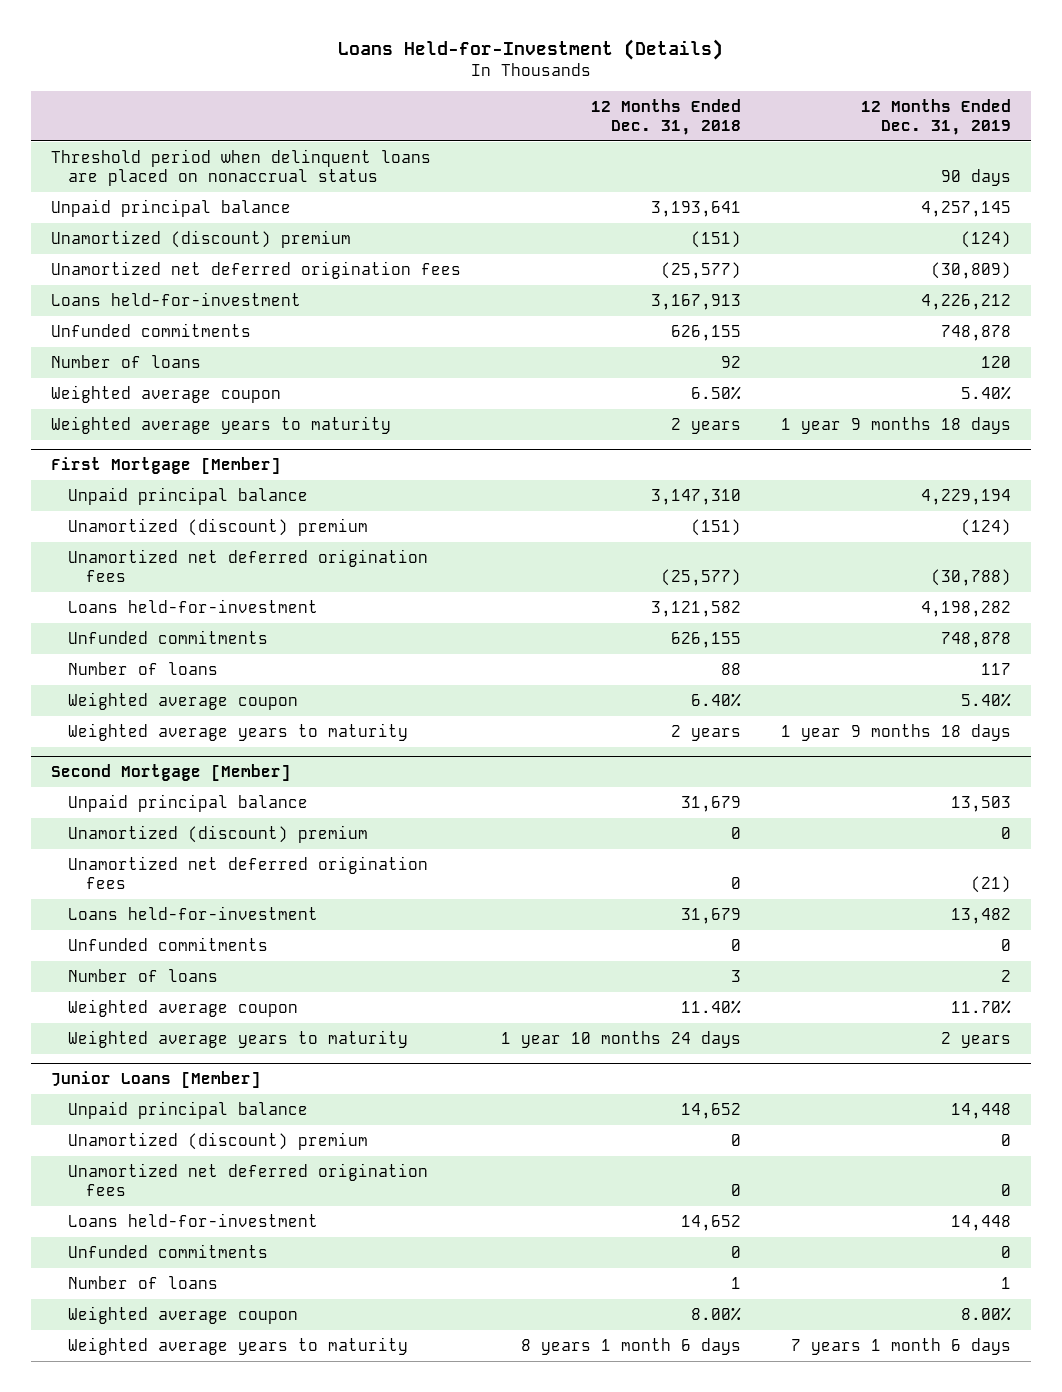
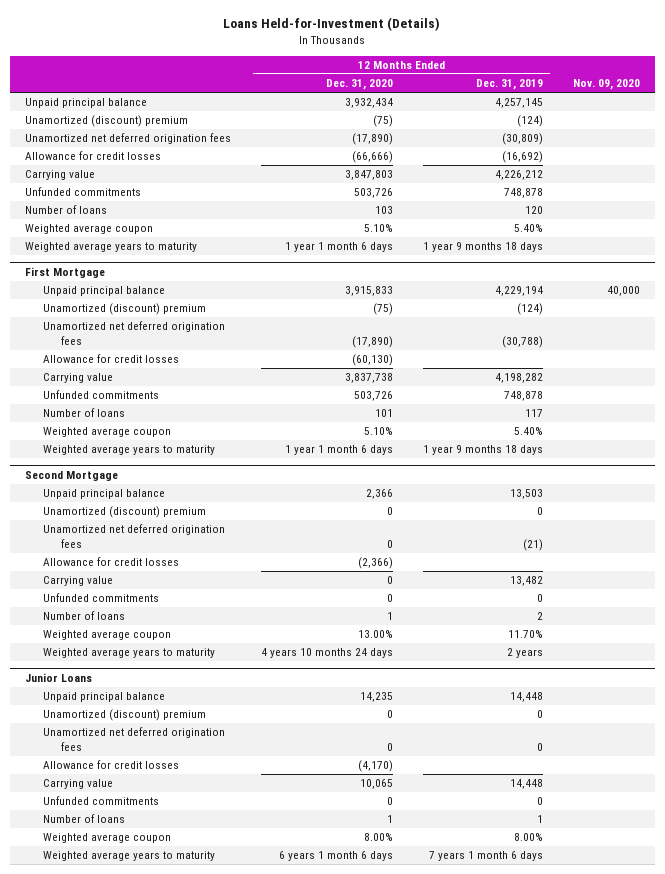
- | 12 Months Ended Dec. 31, 2018 | 12 Months Ended Dec. 31, 2019
+ | 12 Months Ended Dec. 31, 2020 | 12 Months Ended Dec. 31, 2019 | Nov. 09, 2020
- Threshold period when delinquent loans are placed on nonaccrual status | | 90 days
- Loans held-for-investment | 3,167,913 | 4,226,212
+ Allowance for credit losses | (66,666) | (16,692) |
+ Carrying value | 3,847,803 | 4,226,212 |
- First Mortgage [Member]
+ First Mortgage
- Loans held-for-investment | 3,121,582 | 4,198,282
+ Allowance for credit losses | (60,130) | |
+ Carrying value | 3,837,738 | 4,198,282 |
- Second Mortgage [Member]
+ Second Mortgage
- Loans held-for-investment | 31,679 | 13,482
+ Allowance for credit losses | (2,366) | |
+ Carrying value | 0 | 13,482 |
- Junior Loans [Member]
+ Junior Loans
- Loans held-for-investment | 14,652 | 14,448
+ Allowance for credit losses | (4,170) | |
+ Carrying value | 10,065 | 14,448 |

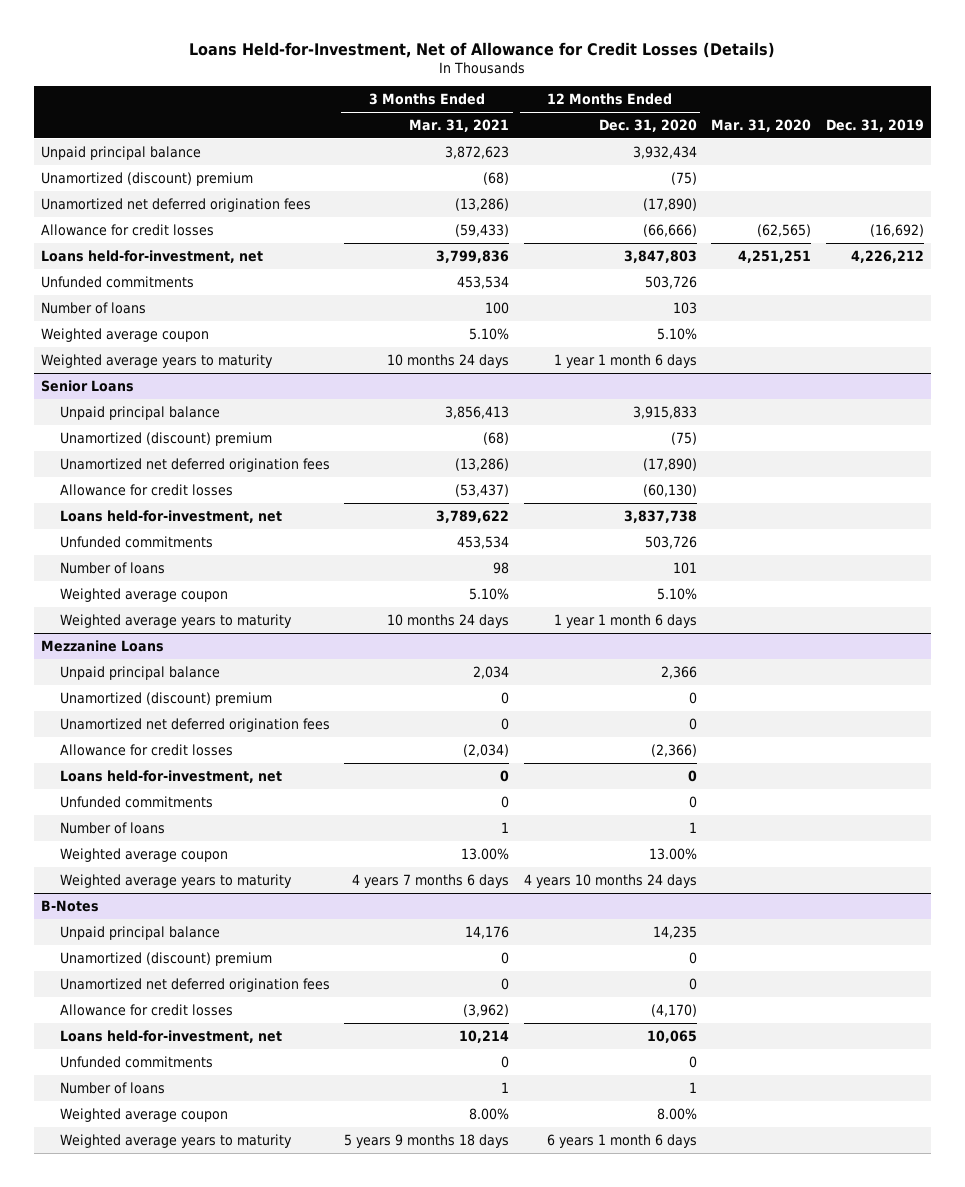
- Loans Held-for-Investment (Details)
+ Loans Held-for-Investment, Net of Allowance for Credit Losses (Details)
- | 12 Months Ended Dec. 31, 2020 | 12 Months Ended Dec. 31, 2019 | Nov. 09, 2020
+ | 3 Months Ended Mar. 31, 2021 | 12 Months Ended Dec. 31, 2020 | Mar. 31, 2020 | Dec. 31, 2019
- Carrying value | 3,847,803 | 4,226,212 |
+ Loans held-for-investment, net | 3,799,836 | 3,847,803 | 4,251,251 | 4,226,212
- First Mortgage
+ Senior Loans
- Carrying value | 3,837,738 | 4,198,282 |
+ Loans held-for-investment, net | 3,789,622 | 3,837,738 | |
- Second Mortgage
+ Mezzanine Loans
- Carrying value | 0 | 13,482 |
+ Loans held-for-investment, net | 0 | 0 | |
- Junior Loans
+ B-Notes
- Carrying value | 10,065 | 14,448 |
+ Loans held-for-investment, net | 10,214 | 10,065 | |

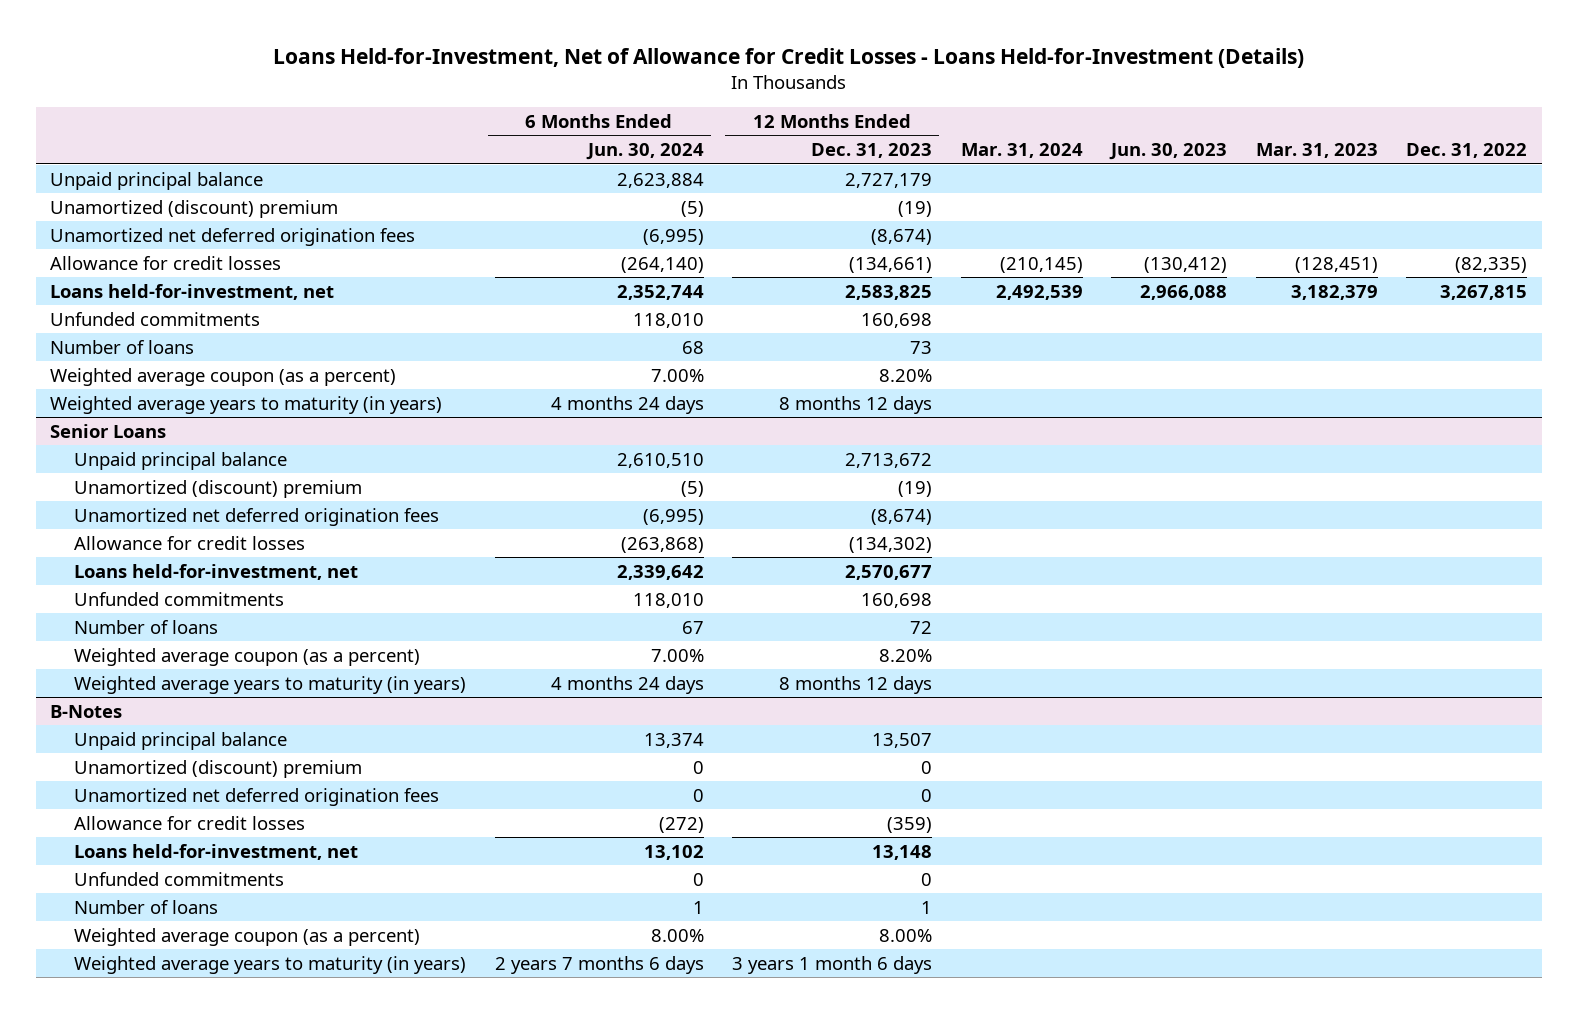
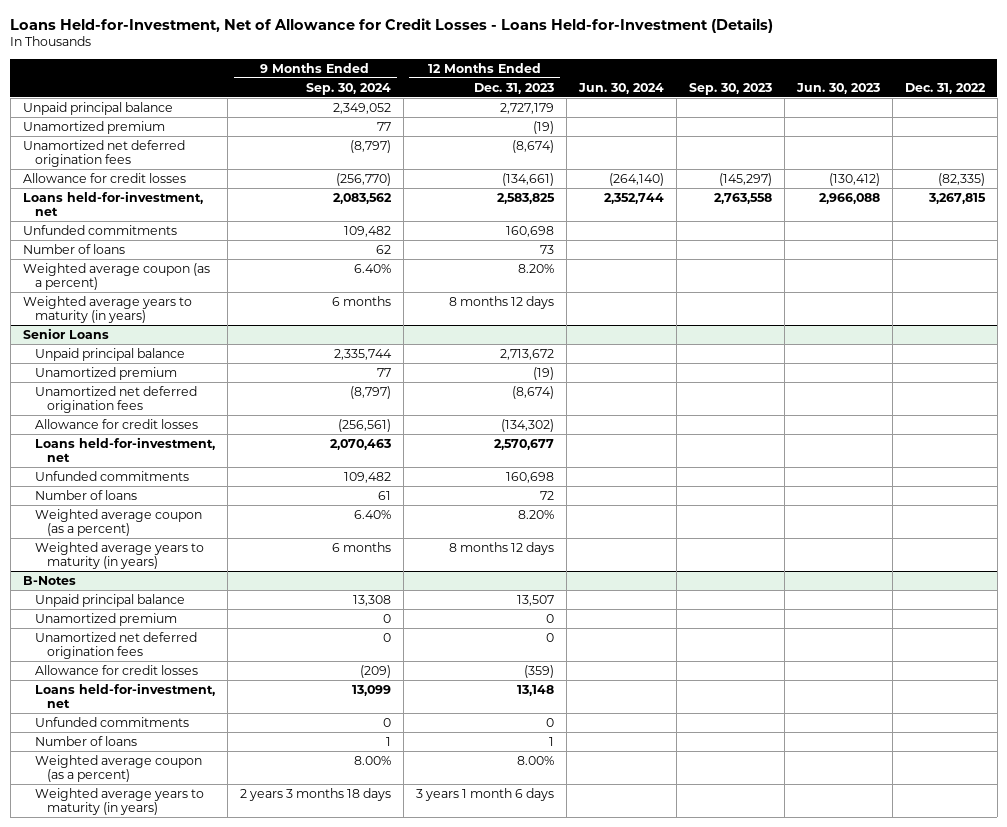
- | 6 Months Ended Jun. 30, 2024 | 12 Months Ended Dec. 31, 2023 | Mar. 31, 2024 | Jun. 30, 2023 | Mar. 31, 2023 | Dec. 31, 2022
+ | 9 Months Ended Sep. 30, 2024 | 12 Months Ended Dec. 31, 2023 | Jun. 30, 2024 | Sep. 30, 2023 | Jun. 30, 2023 | Dec. 31, 2022
- Unamortized (discount) premium | (5) | (19) | | | |
+ Unamortized premium | 77 | (19) | | | |
@ Senior Loans
- Unamortized (discount) premium | (5) | (19) | | | |
+ Unamortized premium | 77 | (19) | | | |
@ B-Notes
- Unamortized (discount) premium | 0 | 0 | | | |
+ Unamortized premium | 0 | 0 | | | |

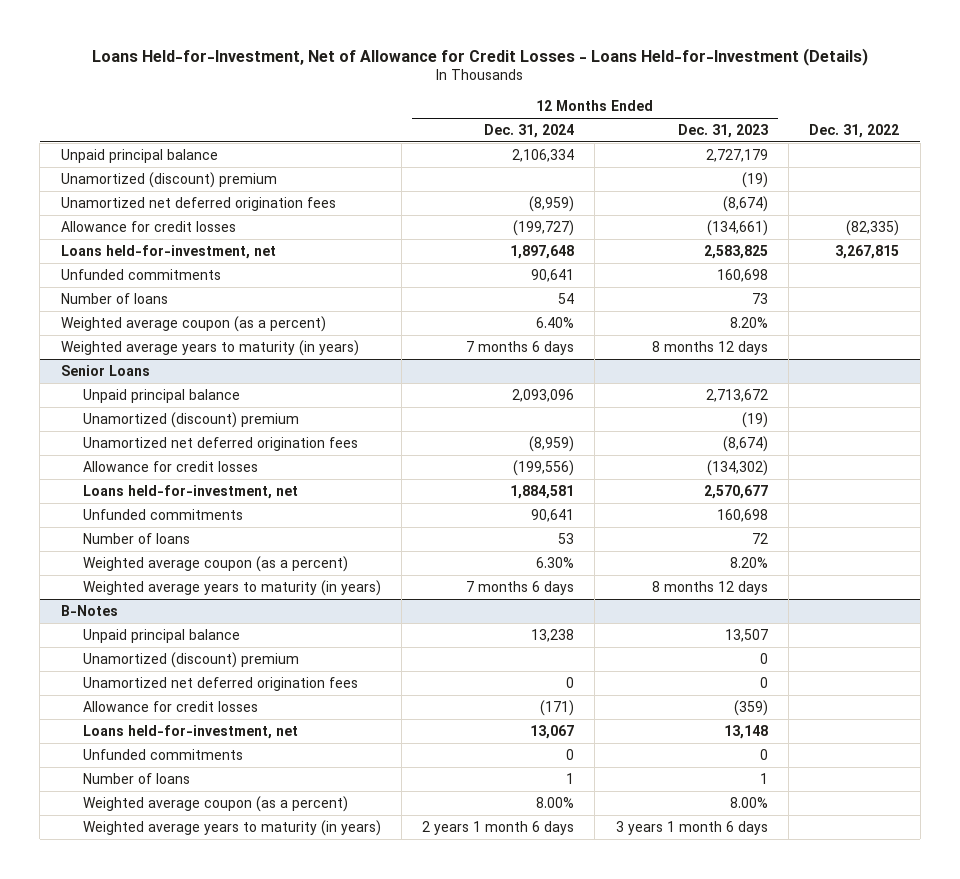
- | 9 Months Ended Sep. 30, 2024 | 12 Months Ended Dec. 31, 2023 | Jun. 30, 2024 | Sep. 30, 2023 | Jun. 30, 2023 | Dec. 31, 2022
+ | 12 Months Ended Dec. 31, 2024 | 12 Months Ended Dec. 31, 2023 | Dec. 31, 2022
- Unamortized premium | 77 | (19) | | | |
+ Unamortized (discount) premium | | (19) |
@ Senior Loans
- Unamortized premium | 77 | (19) | | | |
+ Unamortized (discount) premium | | (19) |
@ B-Notes
- Unamortized premium | 0 | 0 | | | |
+ Unamortized (discount) premium | | 0 |

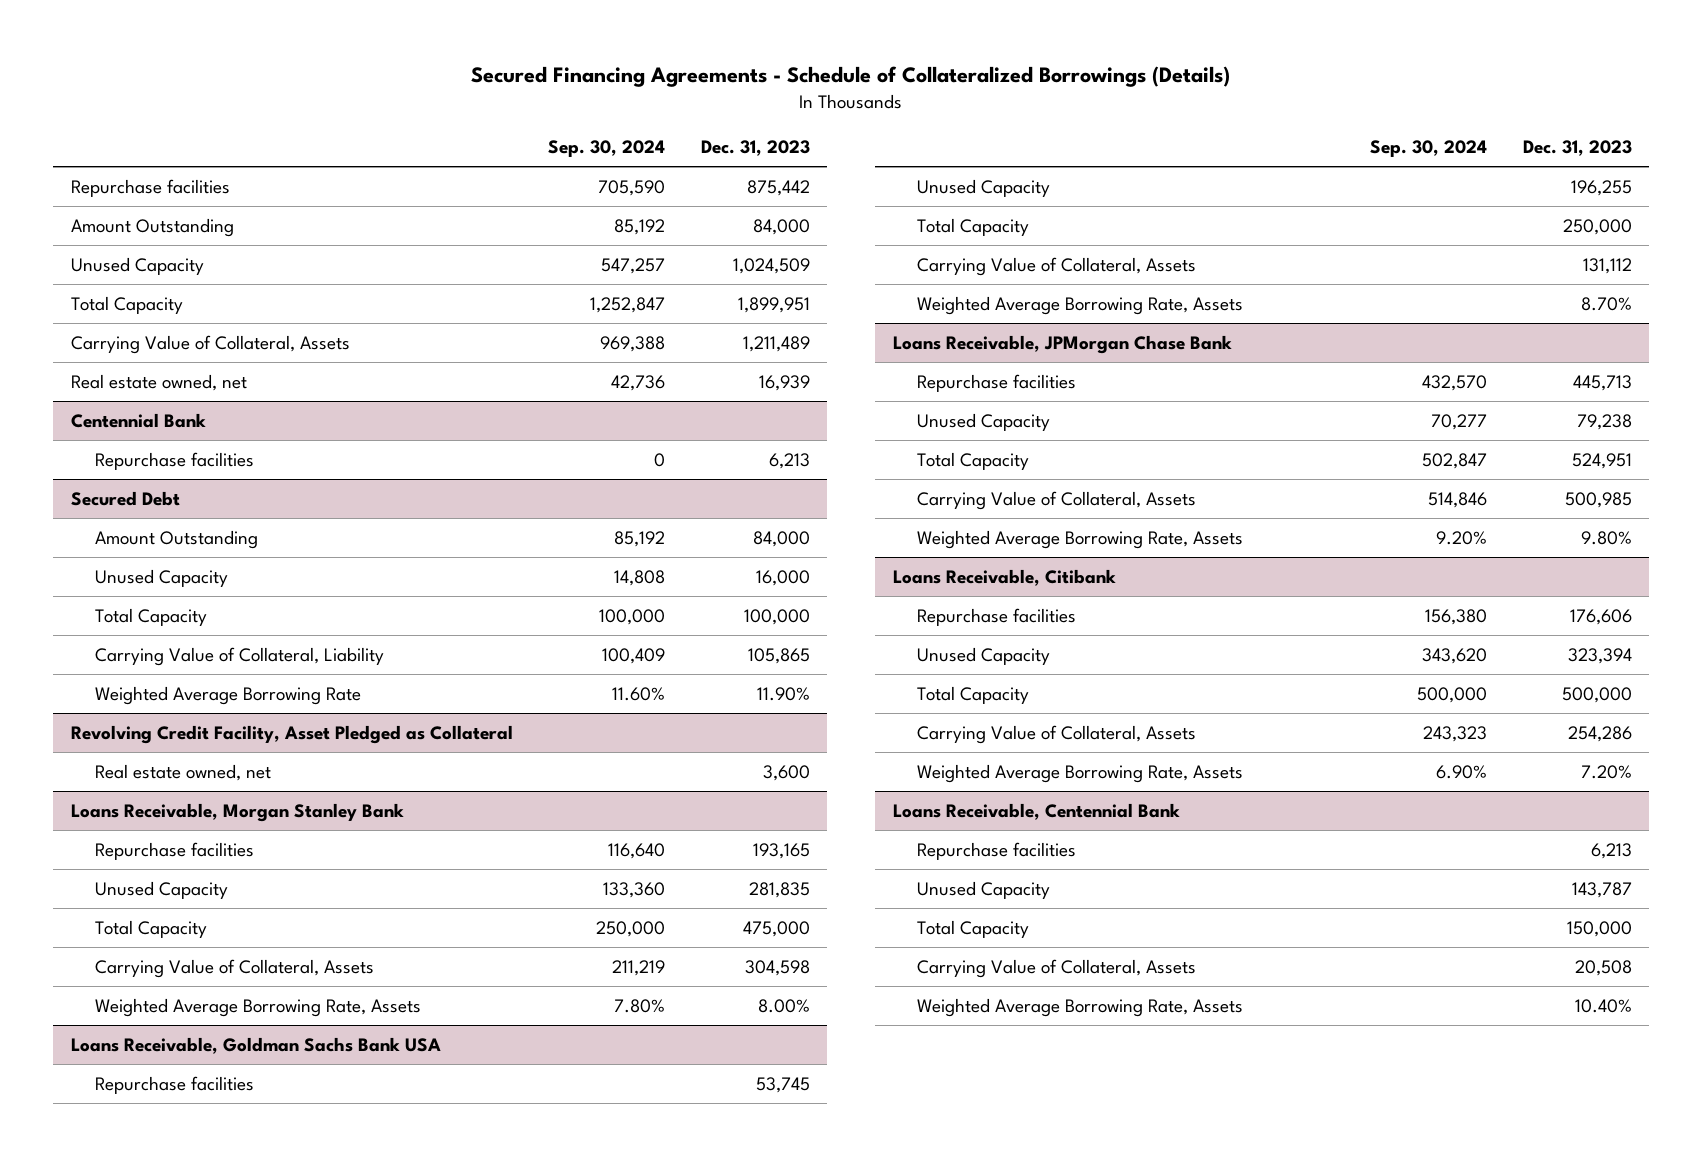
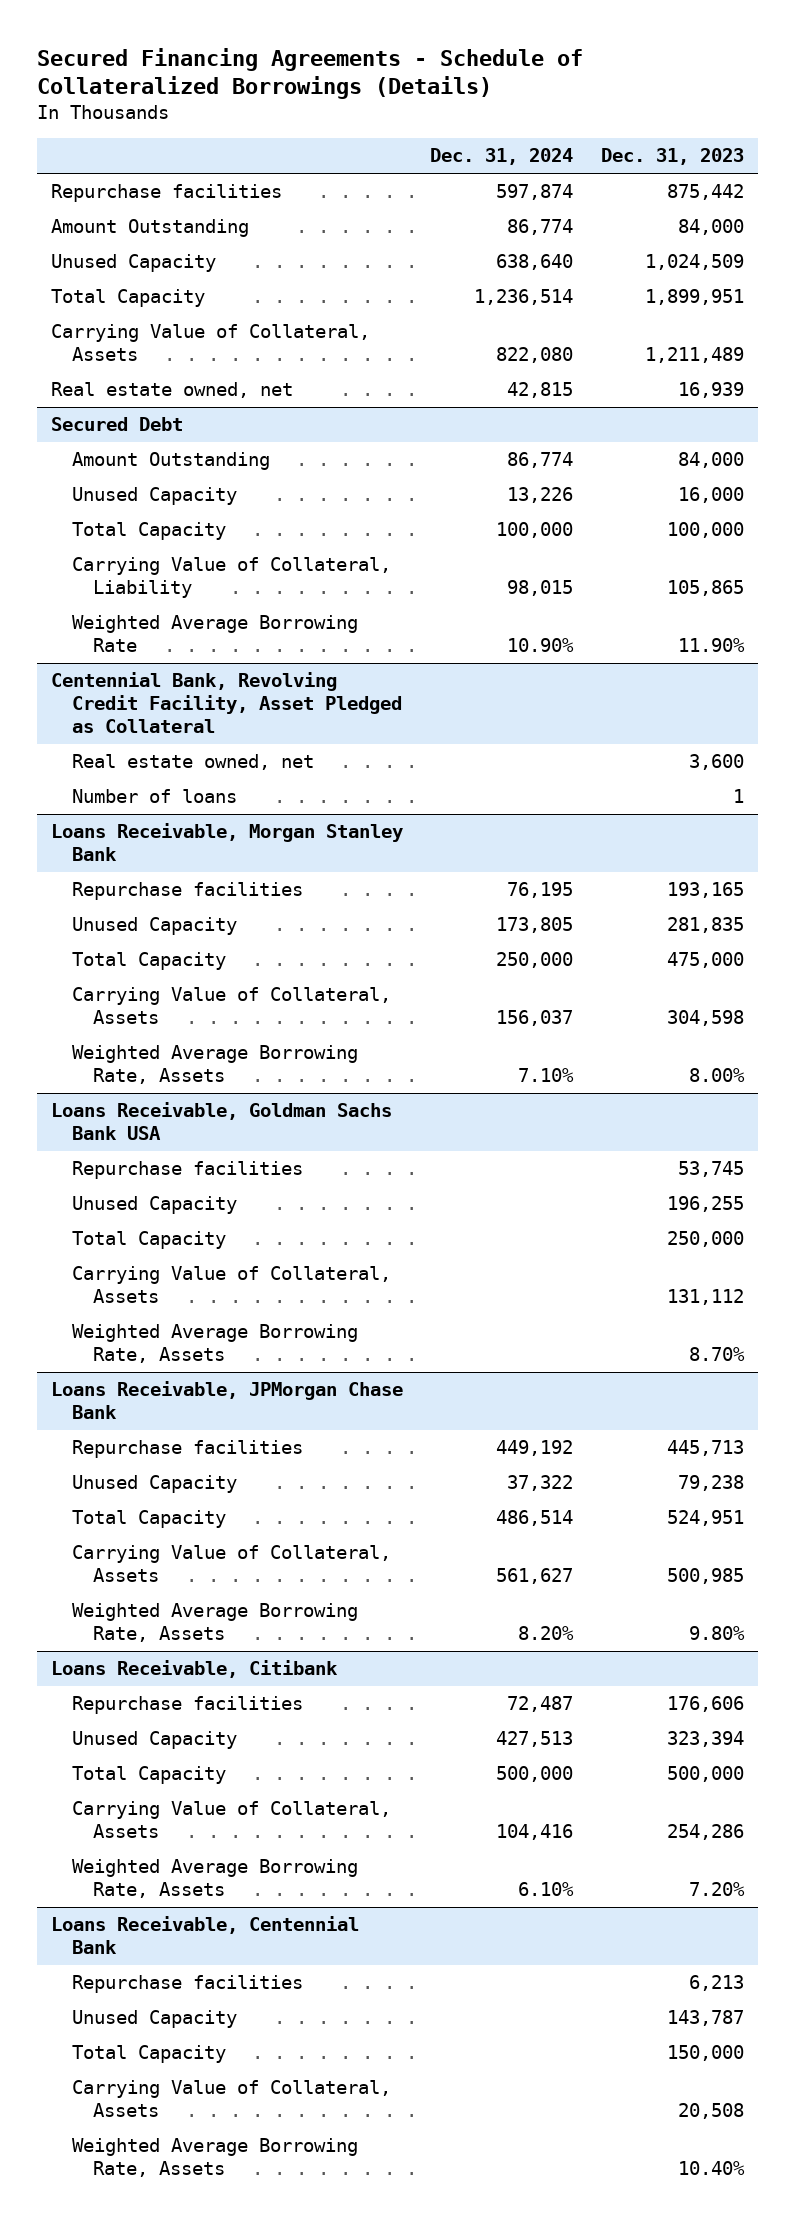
- | Sep. 30, 2024 | Dec. 31, 2023
+ | Dec. 31, 2024 | Dec. 31, 2023
- Centennial Bank
- Repurchase facilities | 0 | 6,213
- Revolving Credit Facility, Asset Pledged as Collateral
+ Centennial Bank, Revolving Credit Facility, Asset Pledged as Collateral
+ Number of loans | | 1

